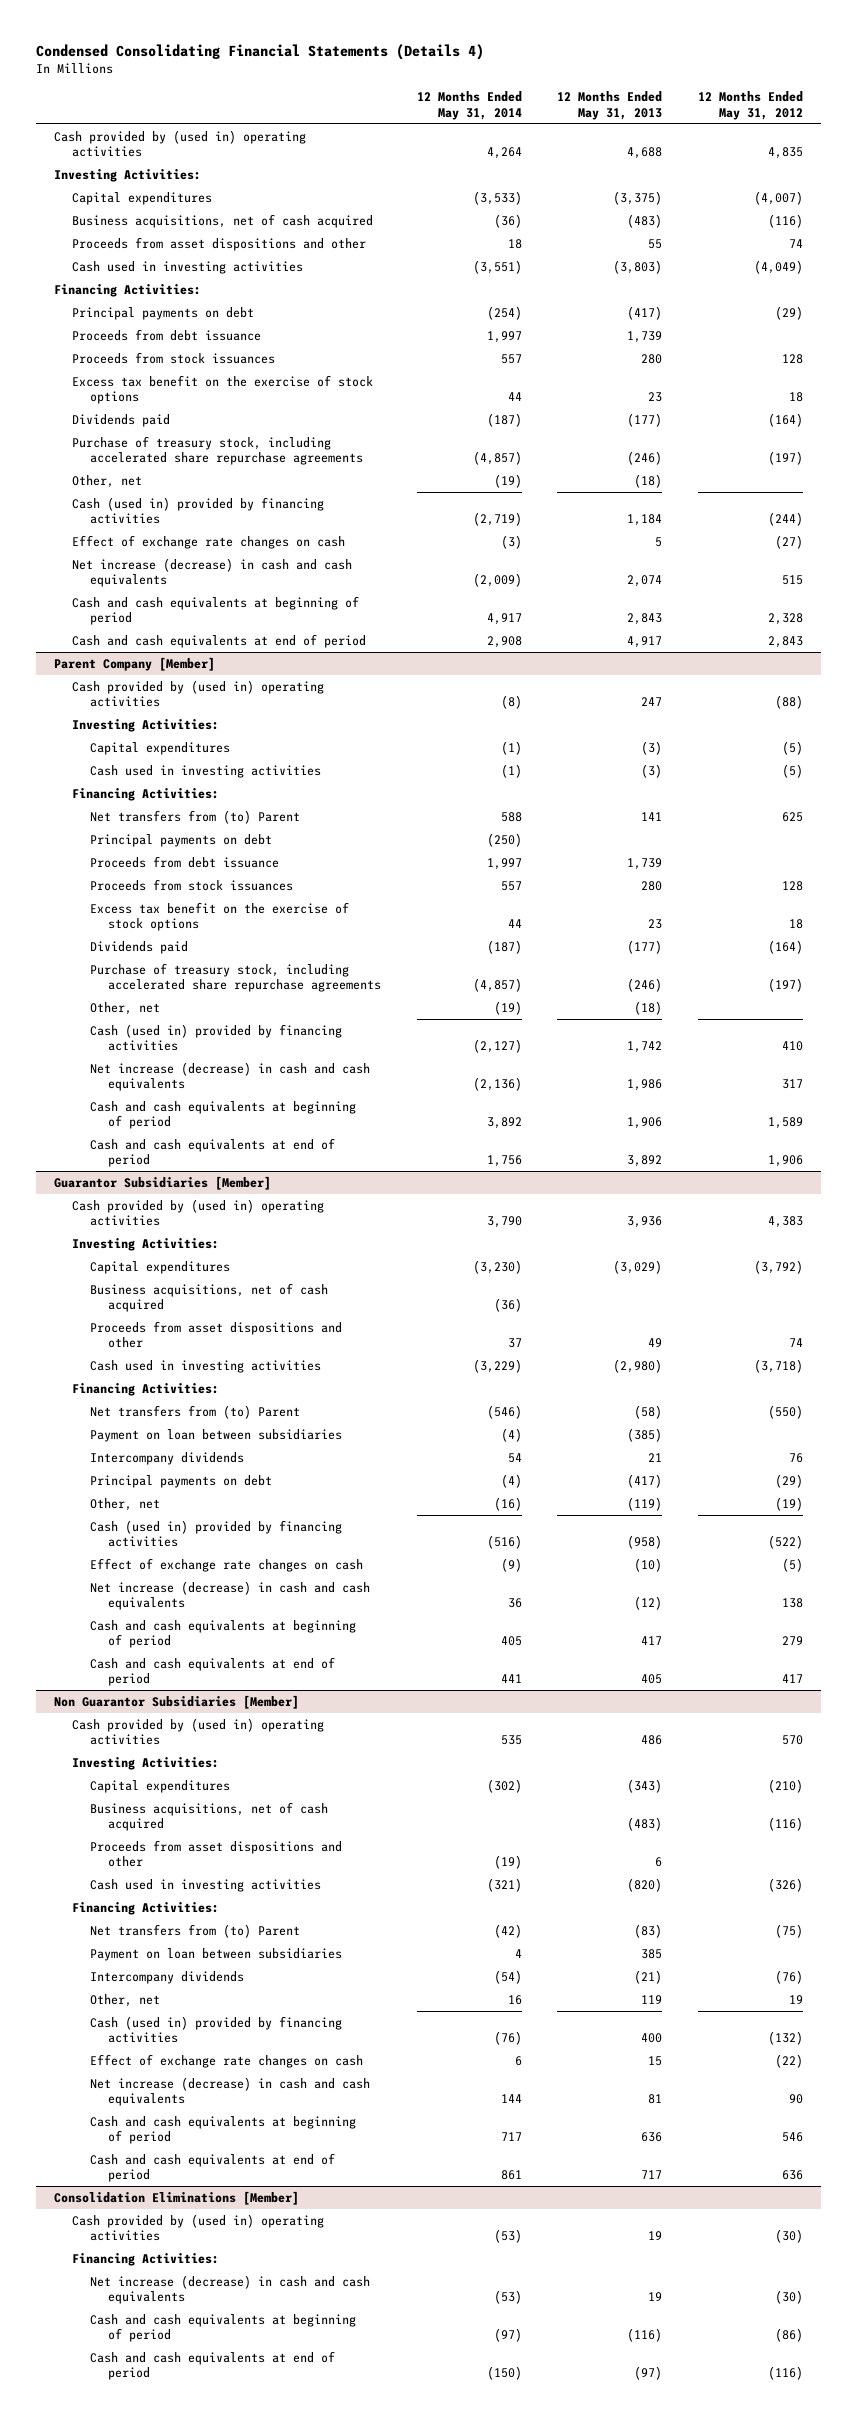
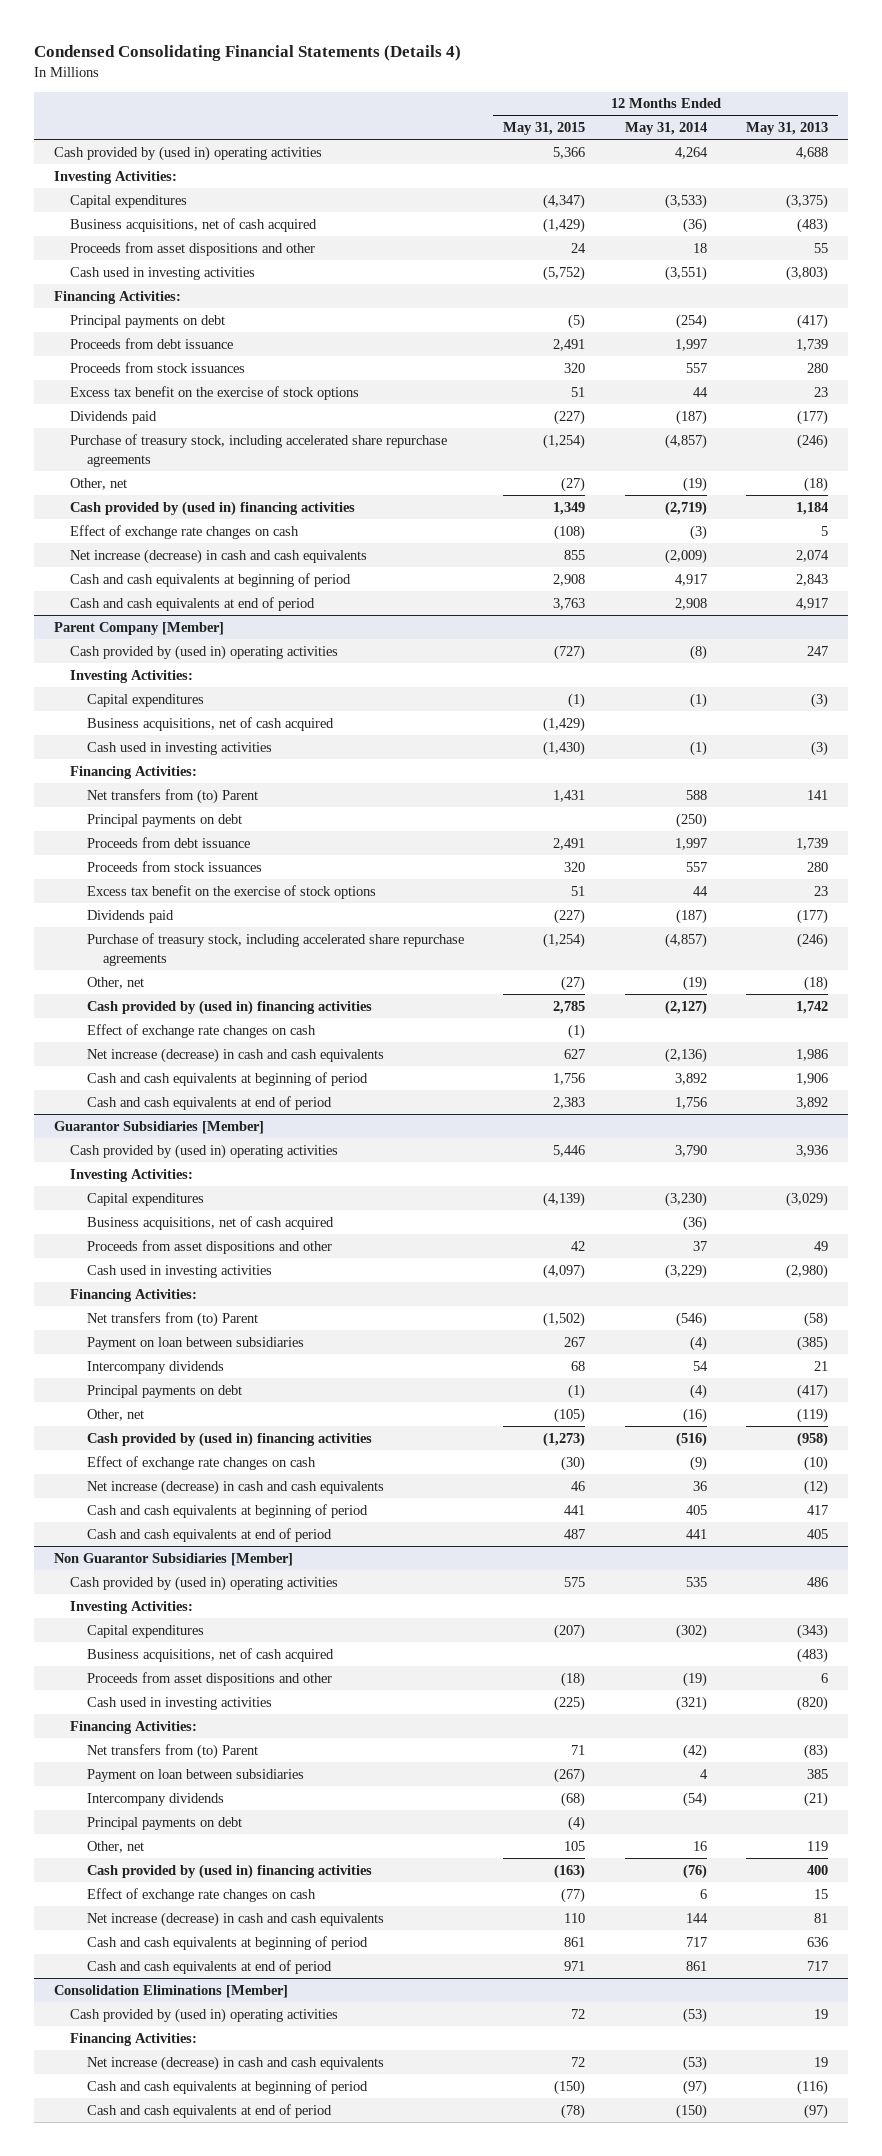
- | 12 Months Ended May 31, 2014 | 12 Months Ended May 31, 2013 | 12 Months Ended May 31, 2012
+ | 12 Months Ended May 31, 2015 | 12 Months Ended May 31, 2014 | 12 Months Ended May 31, 2013
- Cash (used in) provided by financing activities | (2,719) | 1,184 | (244)
+ Cash provided by (used in) financing activities | 1,349 | (2,719) | 1,184
@ Parent Company [Member]
+ Business acquisitions, net of cash acquired | (1,429) | |
- Cash (used in) provided by financing activities | (2,127) | 1,742 | 410
+ Cash provided by (used in) financing activities | 2,785 | (2,127) | 1,742
+ Effect of exchange rate changes on cash | (1) | |
@ Guarantor Subsidiaries [Member]
- Cash (used in) provided by financing activities | (516) | (958) | (522)
+ Cash provided by (used in) financing activities | (1,273) | (516) | (958)
@ Non Guarantor Subsidiaries [Member]
+ Principal payments on debt | (4) | |
- Cash (used in) provided by financing activities | (76) | 400 | (132)
+ Cash provided by (used in) financing activities | (163) | (76) | 400

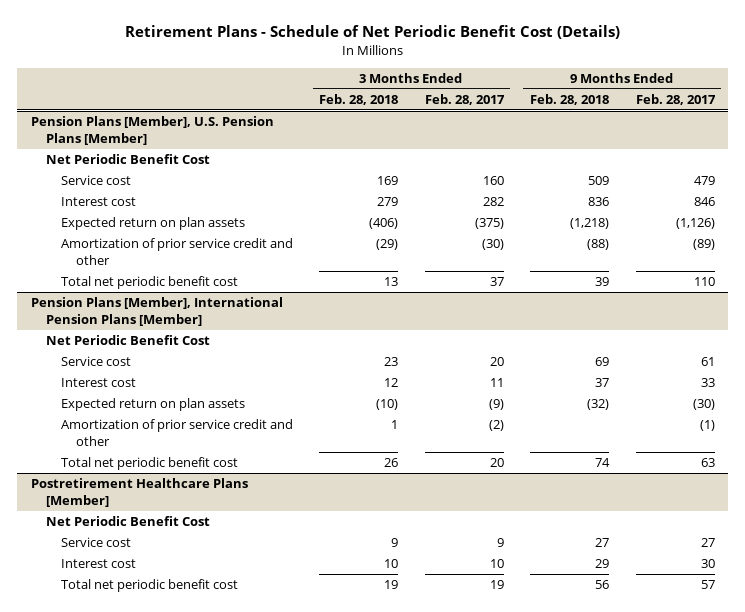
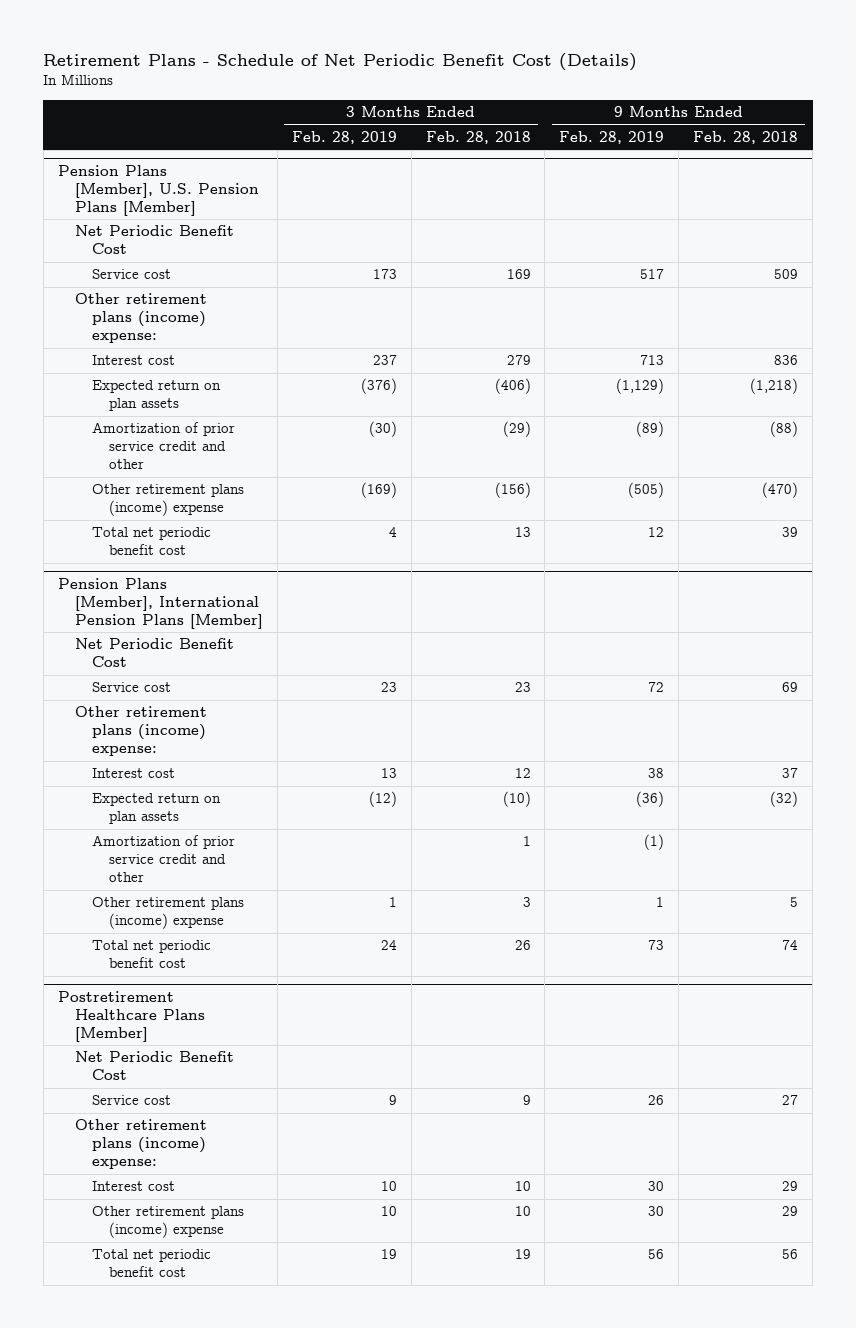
- | 3 Months Ended Feb. 28, 2018 | 3 Months Ended Feb. 28, 2017 | 9 Months Ended Feb. 28, 2018 | 9 Months Ended Feb. 28, 2017
+ | 3 Months Ended Feb. 28, 2019 | 3 Months Ended Feb. 28, 2018 | 9 Months Ended Feb. 28, 2019 | 9 Months Ended Feb. 28, 2018
@ Pension Plans [Member], U.S. Pension Plans [Member]
+ Other retirement plans (income) expense:
+ Other retirement plans (income) expense | (169) | (156) | (505) | (470)
@ Pension Plans [Member], International Pension Plans [Member]
+ Other retirement plans (income) expense:
+ Other retirement plans (income) expense | 1 | 3 | 1 | 5
@ Postretirement Healthcare Plans [Member]
+ Other retirement plans (income) expense:
+ Other retirement plans (income) expense | 10 | 10 | 30 | 29

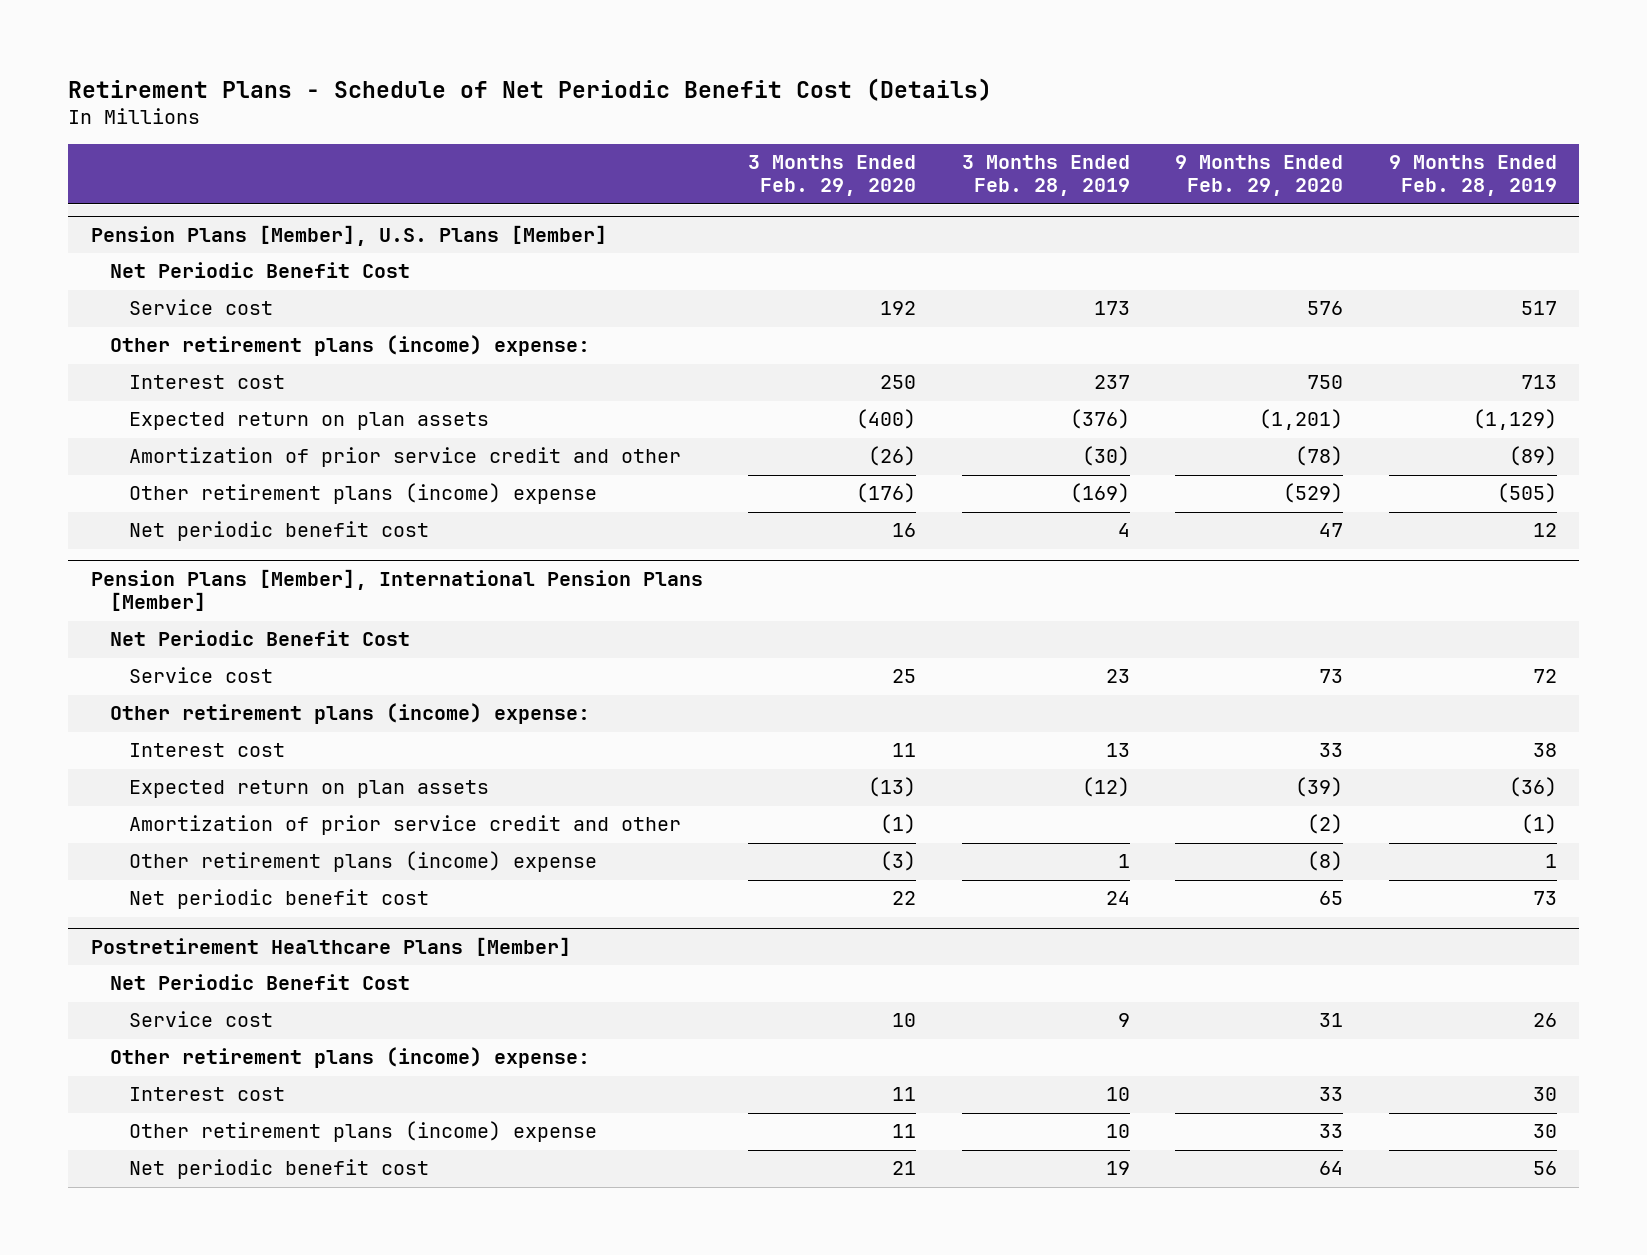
- | 3 Months Ended Feb. 28, 2019 | 3 Months Ended Feb. 28, 2018 | 9 Months Ended Feb. 28, 2019 | 9 Months Ended Feb. 28, 2018
+ | 3 Months Ended Feb. 29, 2020 | 3 Months Ended Feb. 28, 2019 | 9 Months Ended Feb. 29, 2020 | 9 Months Ended Feb. 28, 2019
- Pension Plans [Member], U.S. Pension Plans [Member]
+ Pension Plans [Member], U.S. Plans [Member]
- Total net periodic benefit cost | 4 | 13 | 12 | 39
+ Net periodic benefit cost | 16 | 4 | 47 | 12
@ Pension Plans [Member], International Pension Plans [Member]
- Total net periodic benefit cost | 24 | 26 | 73 | 74
+ Net periodic benefit cost | 22 | 24 | 65 | 73
@ Postretirement Healthcare Plans [Member]
- Total net periodic benefit cost | 19 | 19 | 56 | 56
+ Net periodic benefit cost | 21 | 19 | 64 | 56

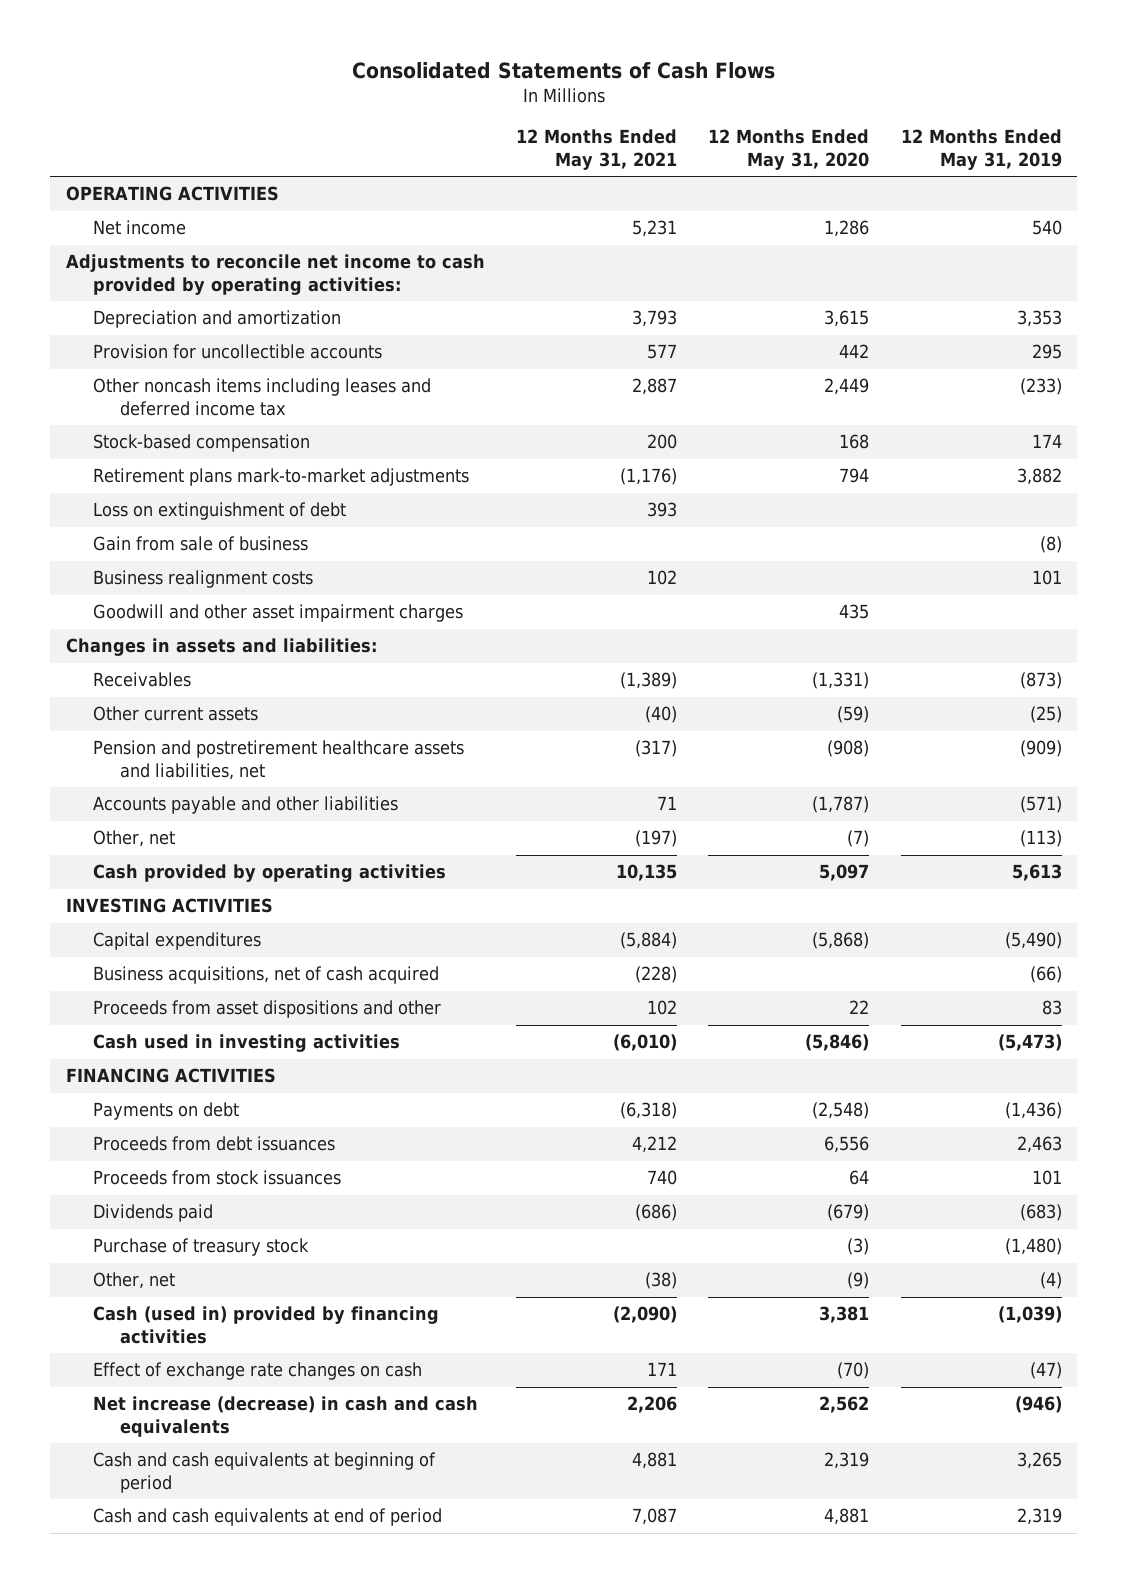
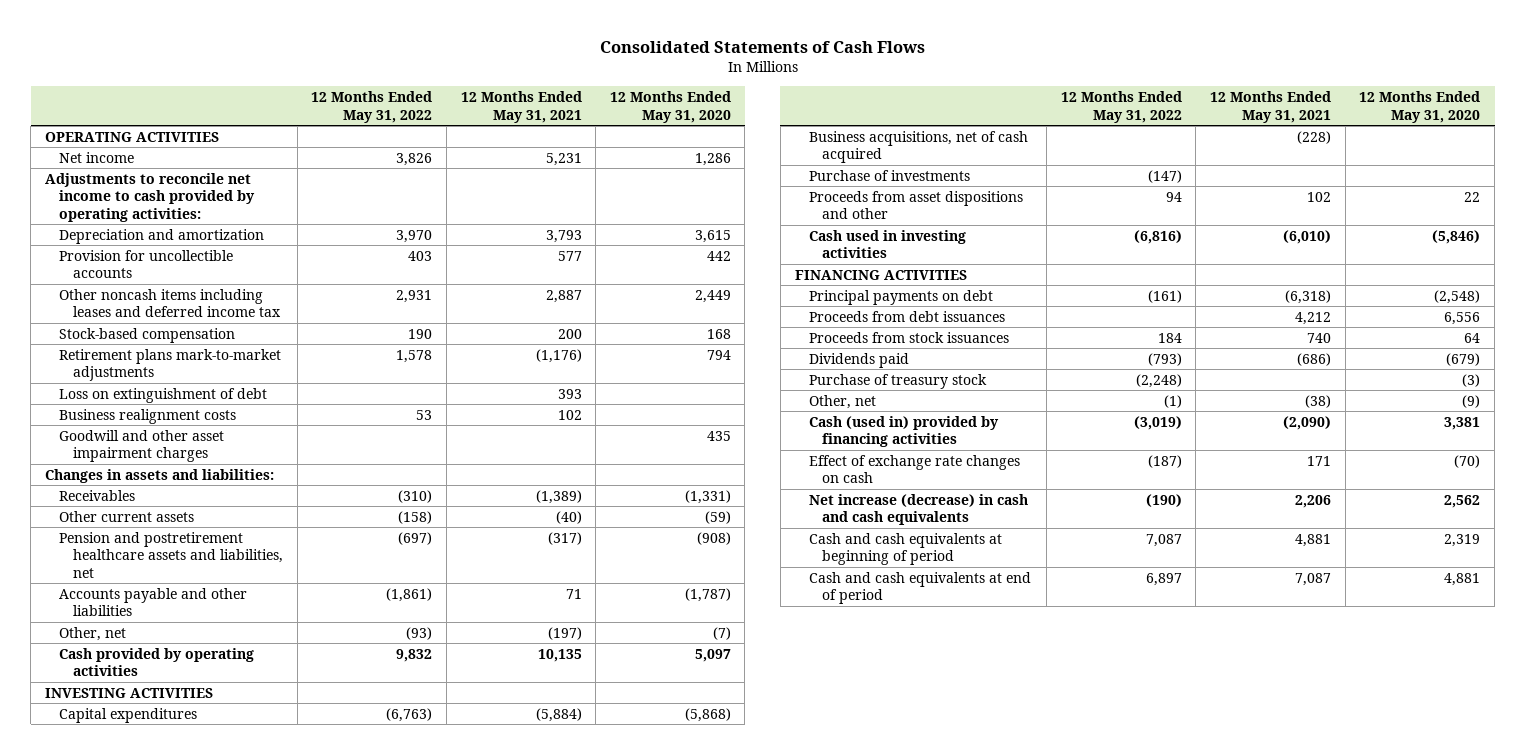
- | 12 Months Ended May 31, 2021 | 12 Months Ended May 31, 2020 | 12 Months Ended May 31, 2019
+ | 12 Months Ended May 31, 2022 | 12 Months Ended May 31, 2021 | 12 Months Ended May 31, 2020
- Gain from sale of business | | | (8)
+ Purchase of investments | (147) | |
- Payments on debt | (6,318) | (2,548) | (1,436)
+ Principal payments on debt | (161) | (6,318) | (2,548)

